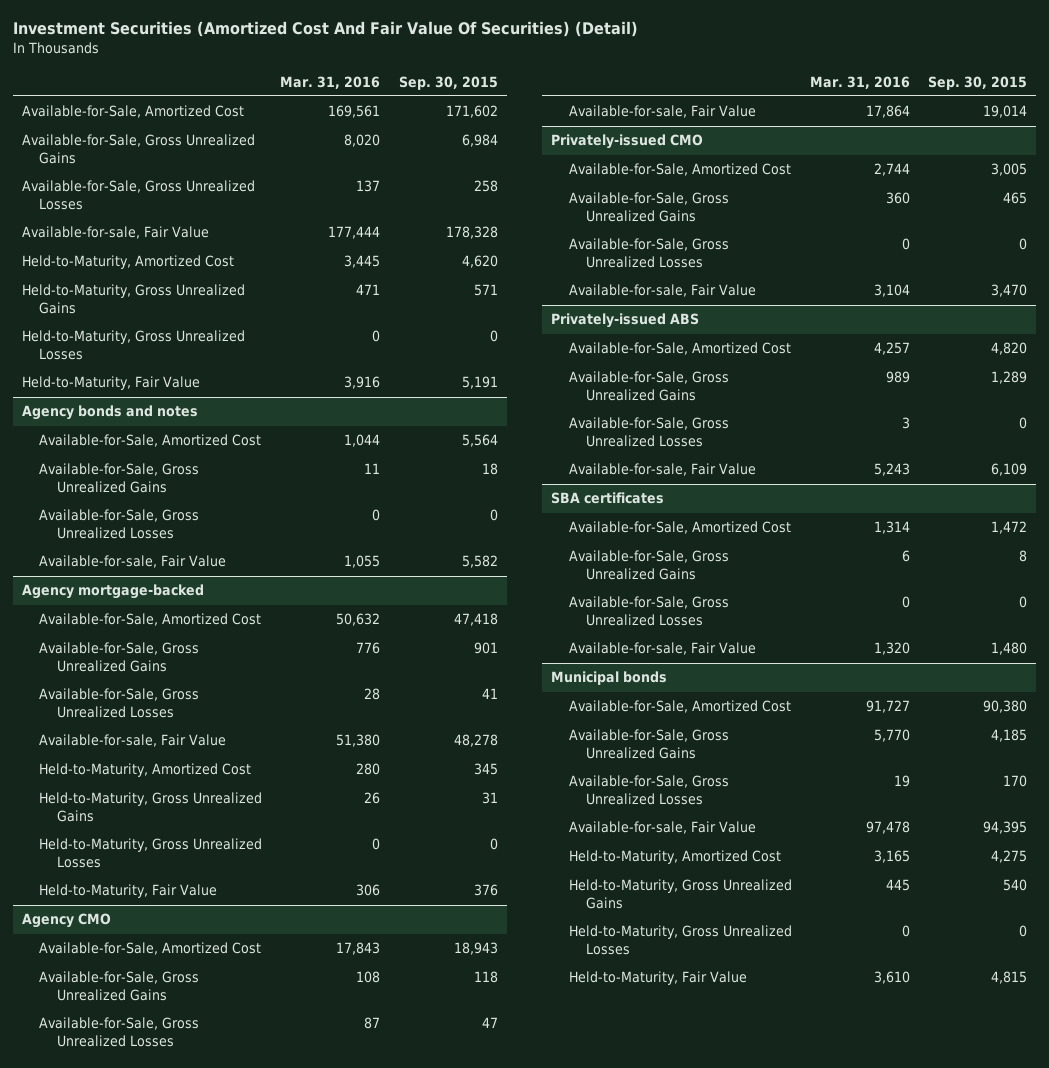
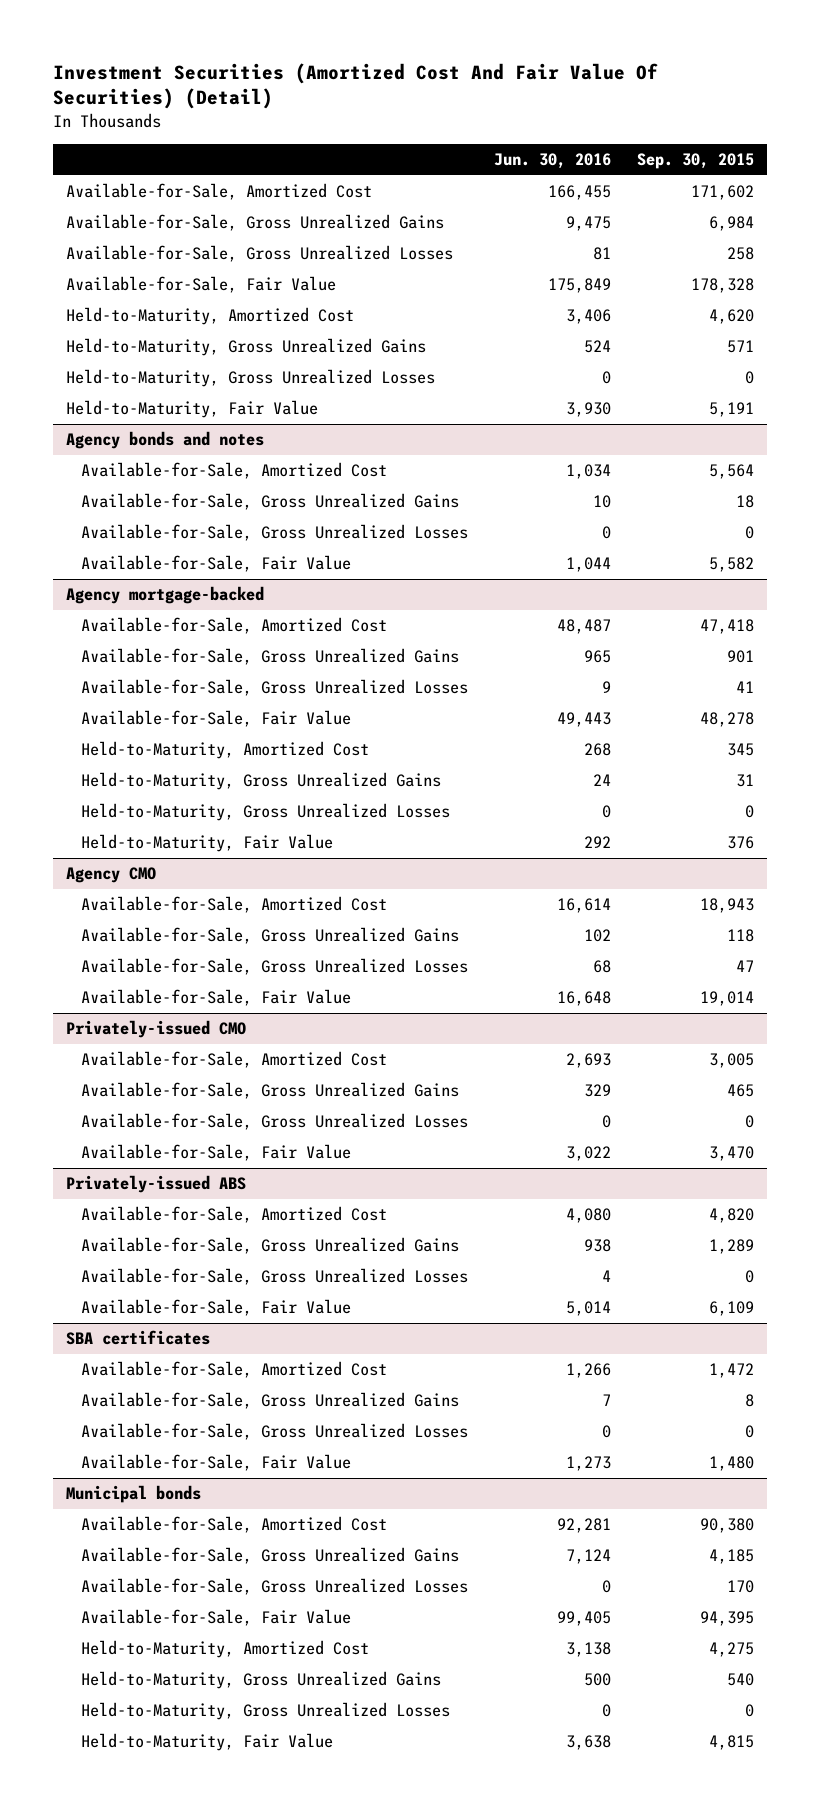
- | Mar. 31, 2016 | Sep. 30, 2015
+ | Jun. 30, 2016 | Sep. 30, 2015
- Available-for-sale, Fair Value | 177,444 | 178,328
+ Available-for-Sale, Fair Value | 175,849 | 178,328
@ Agency bonds and notes
- Available-for-sale, Fair Value | 1,055 | 5,582
+ Available-for-Sale, Fair Value | 1,044 | 5,582
@ Agency mortgage-backed
- Available-for-sale, Fair Value | 51,380 | 48,278
+ Available-for-Sale, Fair Value | 49,443 | 48,278
@ Agency CMO
- Available-for-sale, Fair Value | 17,864 | 19,014
+ Available-for-Sale, Fair Value | 16,648 | 19,014
@ Privately-issued CMO
- Available-for-sale, Fair Value | 3,104 | 3,470
+ Available-for-Sale, Fair Value | 3,022 | 3,470
@ Privately-issued ABS
- Available-for-sale, Fair Value | 5,243 | 6,109
+ Available-for-Sale, Fair Value | 5,014 | 6,109
@ SBA certificates
- Available-for-sale, Fair Value | 1,320 | 1,480
+ Available-for-Sale, Fair Value | 1,273 | 1,480
@ Municipal bonds
- Available-for-sale, Fair Value | 97,478 | 94,395
+ Available-for-Sale, Fair Value | 99,405 | 94,395

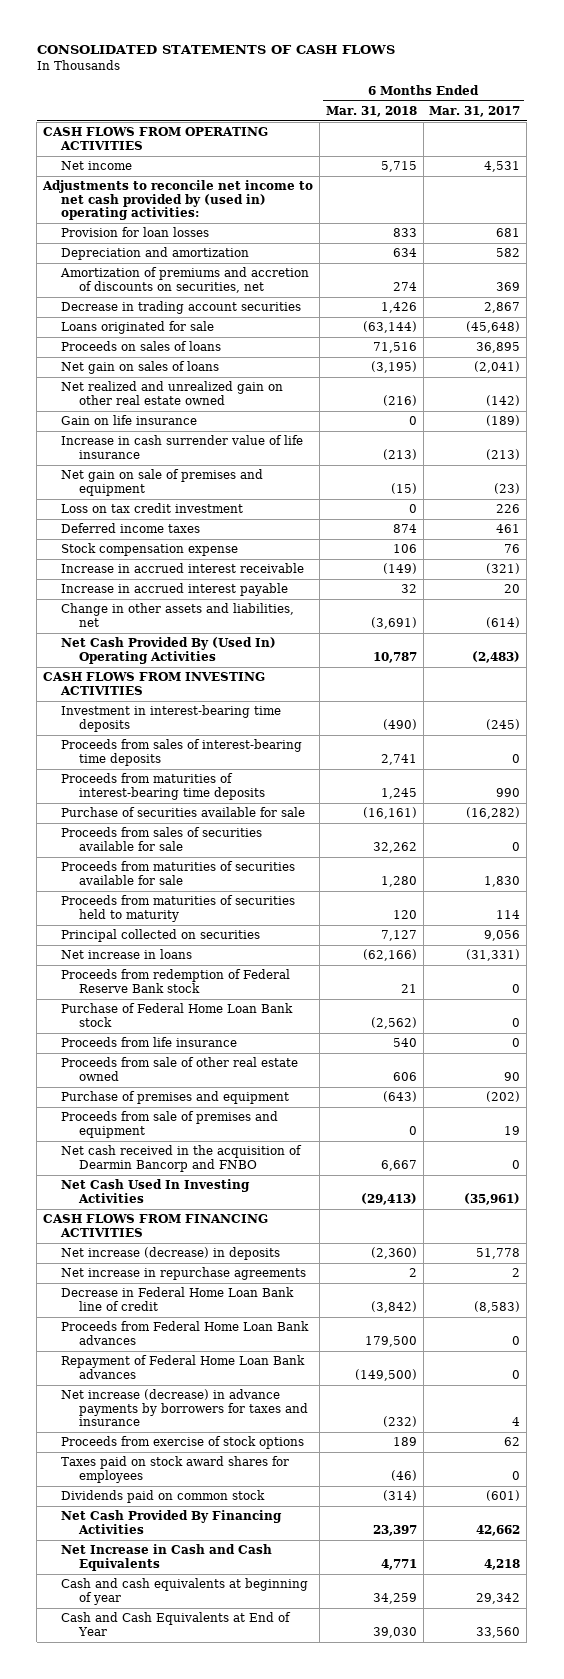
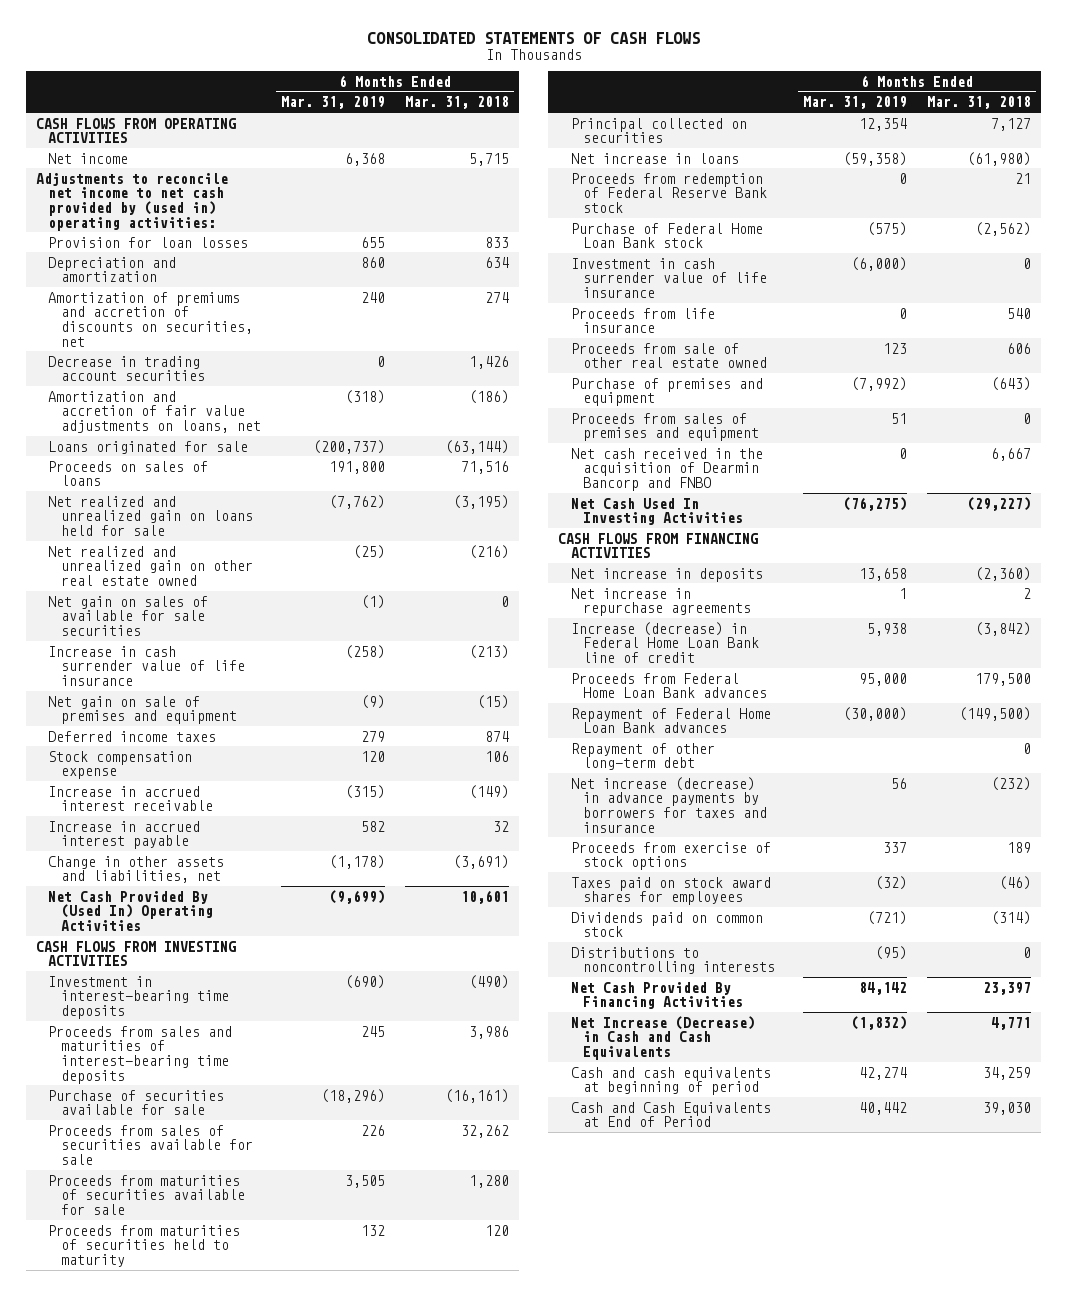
- | 6 Months Ended Mar. 31, 2018 | 6 Months Ended Mar. 31, 2017
+ | 6 Months Ended Mar. 31, 2019 | 6 Months Ended Mar. 31, 2018
+ Amortization and accretion of fair value adjustments on loans, net | (318) | (186)
- Net gain on sales of loans | (3,195) | (2,041)
+ Net realized and unrealized gain on loans held for sale | (7,762) | (3,195)
- Gain on life insurance | 0 | (189)
+ Net gain on sales of available for sale securities | (1) | 0
- Loss on tax credit investment | 0 | 226
- Net Cash Provided By (Used In) Operating Activities | 10,787 | (2,483)
+ Net Cash Provided By (Used In) Operating Activities | (9,699) | 10,601
- Proceeds from sales of interest-bearing time deposits | 2,741 | 0
- Proceeds from maturities of interest-bearing time deposits | 1,245 | 990
+ Proceeds from sales and maturities of interest-bearing time deposits | 245 | 3,986
- Net increase in loans | (62,166) | (31,331)
+ Net increase in loans | (59,358) | (61,980)
+ Investment in cash surrender value of life insurance | (6,000) | 0
- Proceeds from sale of premises and equipment | 0 | 19
+ Proceeds from sales of premises and equipment | 51 | 0
- Net Cash Used In Investing Activities | (29,413) | (35,961)
+ Net Cash Used In Investing Activities | (76,275) | (29,227)
- Net increase (decrease) in deposits | (2,360) | 51,778
+ Net increase in deposits | 13,658 | (2,360)
- Decrease in Federal Home Loan Bank line of credit | (3,842) | (8,583)
+ Increase (decrease) in Federal Home Loan Bank line of credit | 5,938 | (3,842)
+ Repayment of other long-term debt | | 0
+ Distributions to noncontrolling interests | (95) | 0
- Net Increase in Cash and Cash Equivalents | 4,771 | 4,218
- Cash and cash equivalents at beginning of year | 34,259 | 29,342
- Cash and Cash Equivalents at End of Year | 39,030 | 33,560
+ Net Increase (Decrease) in Cash and Cash Equivalents | (1,832) | 4,771
+ Cash and cash equivalents at beginning of period | 42,274 | 34,259
+ Cash and Cash Equivalents at End of Period | 40,442 | 39,030

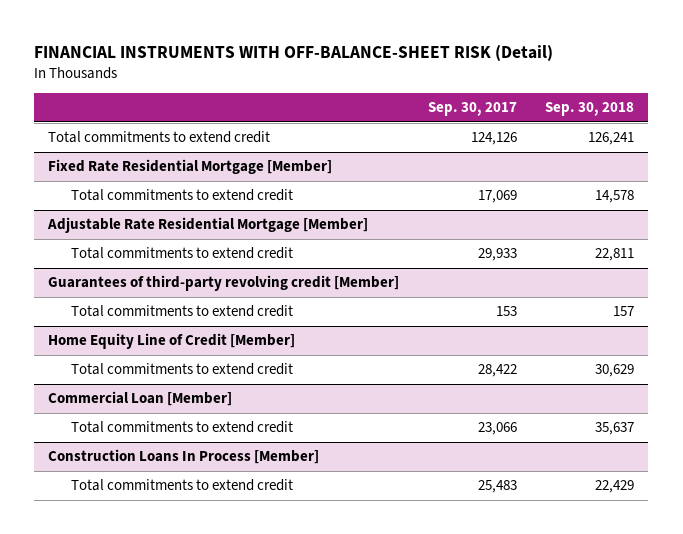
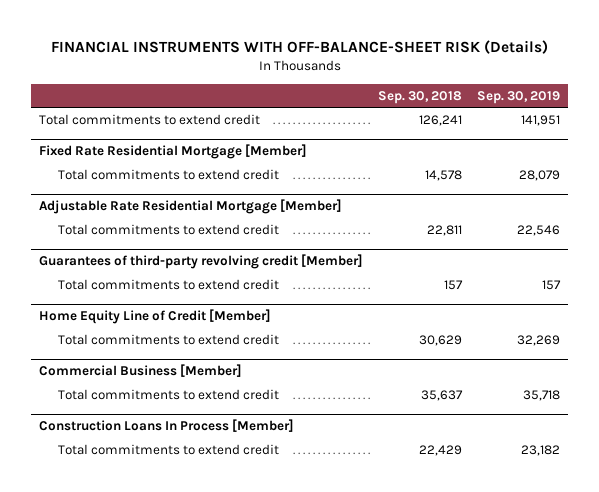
- FINANCIAL INSTRUMENTS WITH OFF-BALANCE-SHEET RISK (Detail)
+ FINANCIAL INSTRUMENTS WITH OFF-BALANCE-SHEET RISK (Details)
- | Sep. 30, 2017 | Sep. 30, 2018
+ | Sep. 30, 2018 | Sep. 30, 2019
- Commercial Loan [Member]
+ Commercial Business [Member]

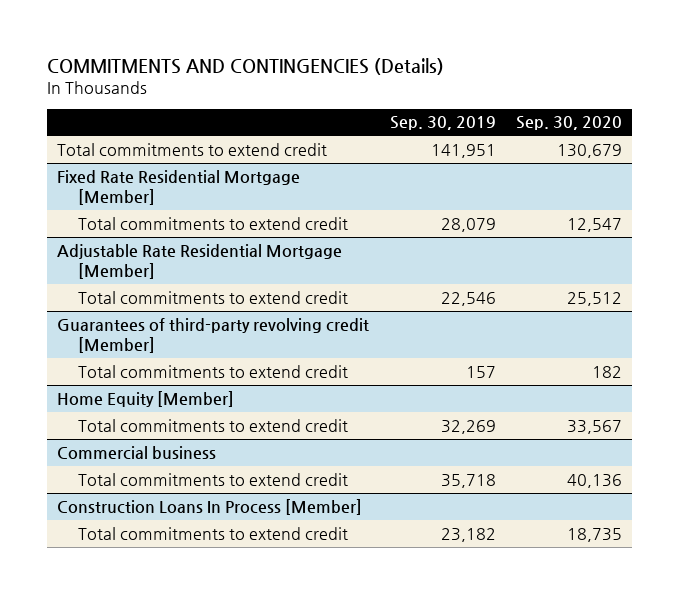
- FINANCIAL INSTRUMENTS WITH OFF-BALANCE-SHEET RISK (Details)
+ COMMITMENTS AND CONTINGENCIES (Details)
- | Sep. 30, 2018 | Sep. 30, 2019
+ | Sep. 30, 2019 | Sep. 30, 2020
- Home Equity Line of Credit [Member]
+ Home Equity [Member]
- Commercial Business [Member]
+ Commercial business

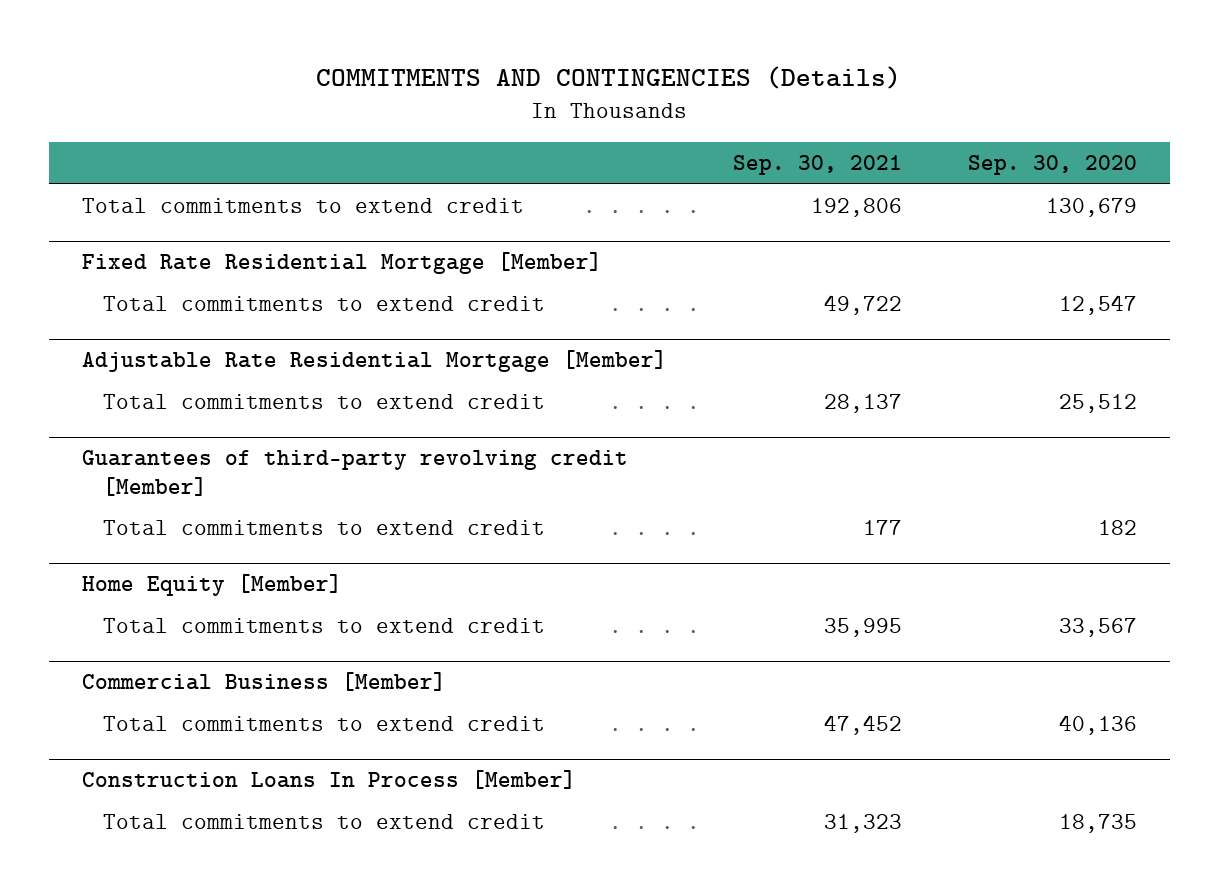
- | Sep. 30, 2019 | Sep. 30, 2020
+ | Sep. 30, 2021 | Sep. 30, 2020
- Commercial business
+ Commercial Business [Member]

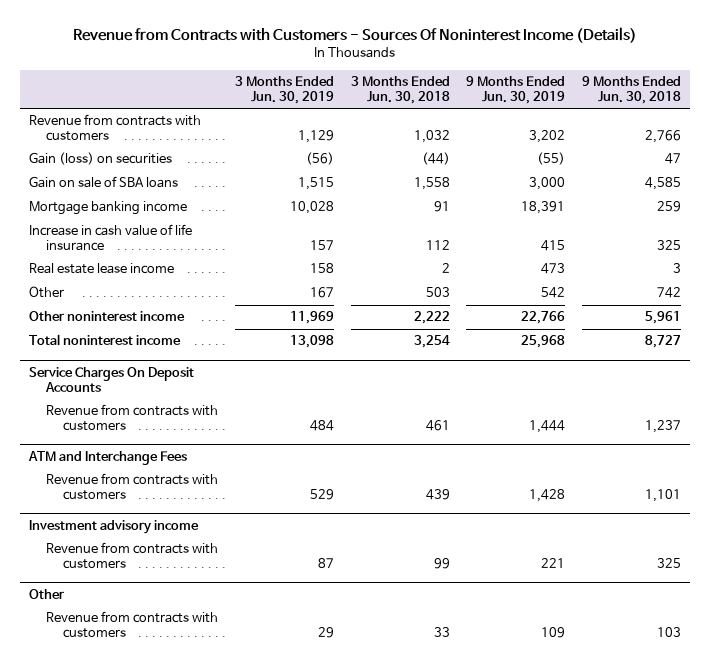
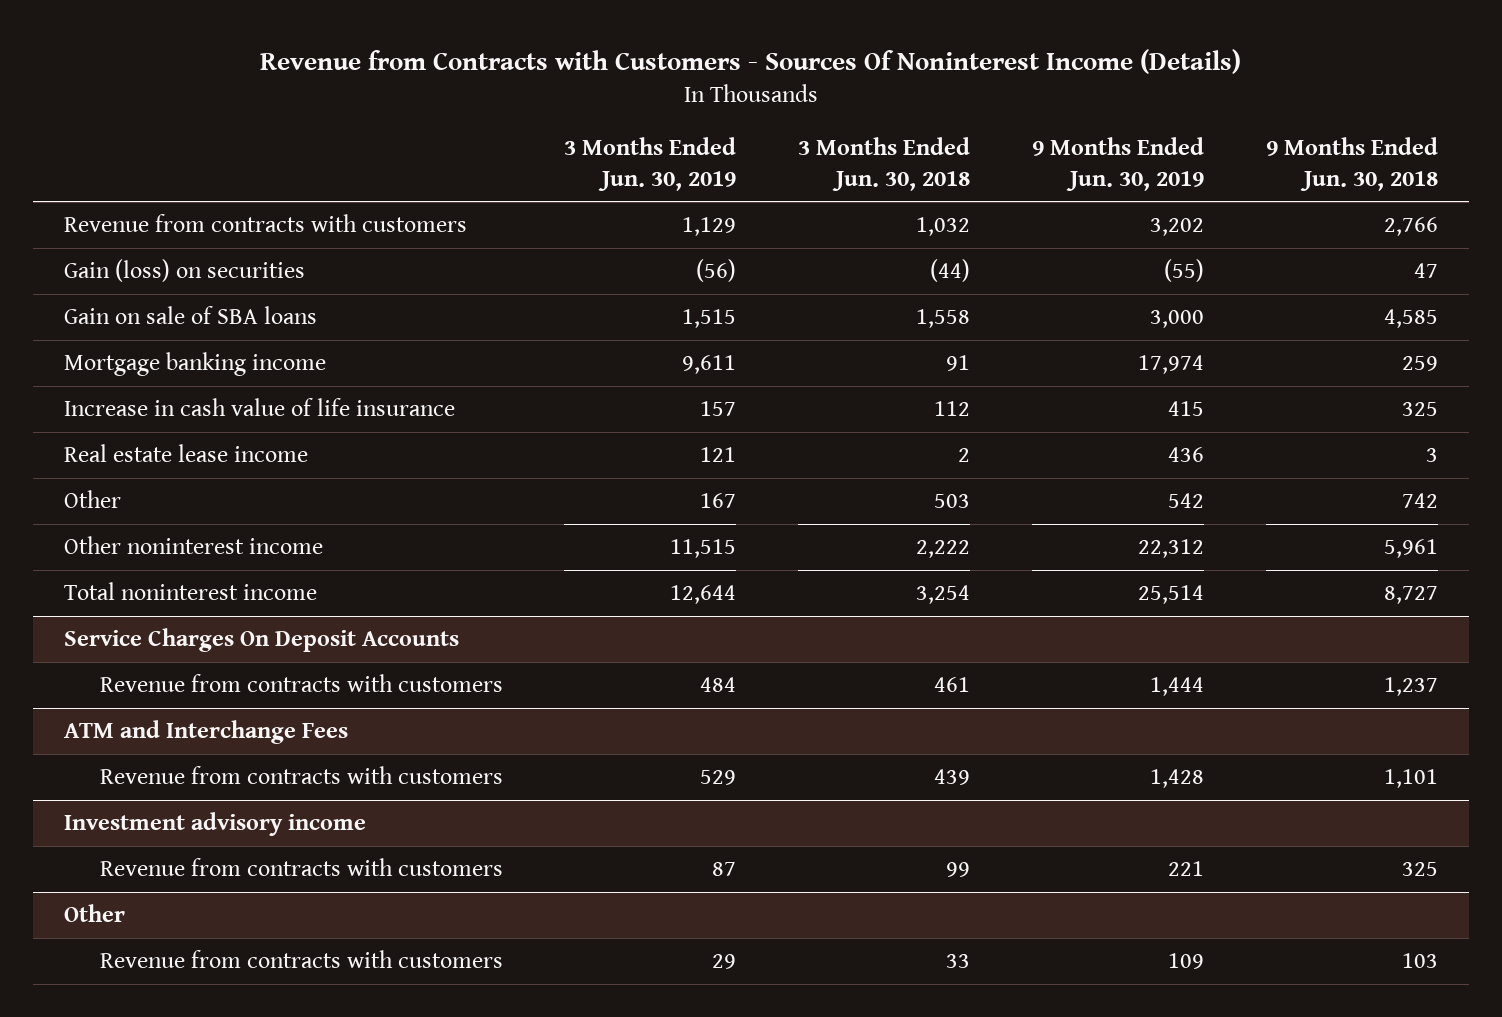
- Mortgage banking income | 10,028 | 91 | 18,391 | 259
+ Mortgage banking income | 9,611 | 91 | 17,974 | 259
- Real estate lease income | 158 | 2 | 473 | 3
+ Real estate lease income | 121 | 2 | 436 | 3
- Other noninterest income | 11,969 | 2,222 | 22,766 | 5,961
- Total noninterest income | 13,098 | 3,254 | 25,968 | 8,727
+ Other noninterest income | 11,515 | 2,222 | 22,312 | 5,961
+ Total noninterest income | 12,644 | 3,254 | 25,514 | 8,727

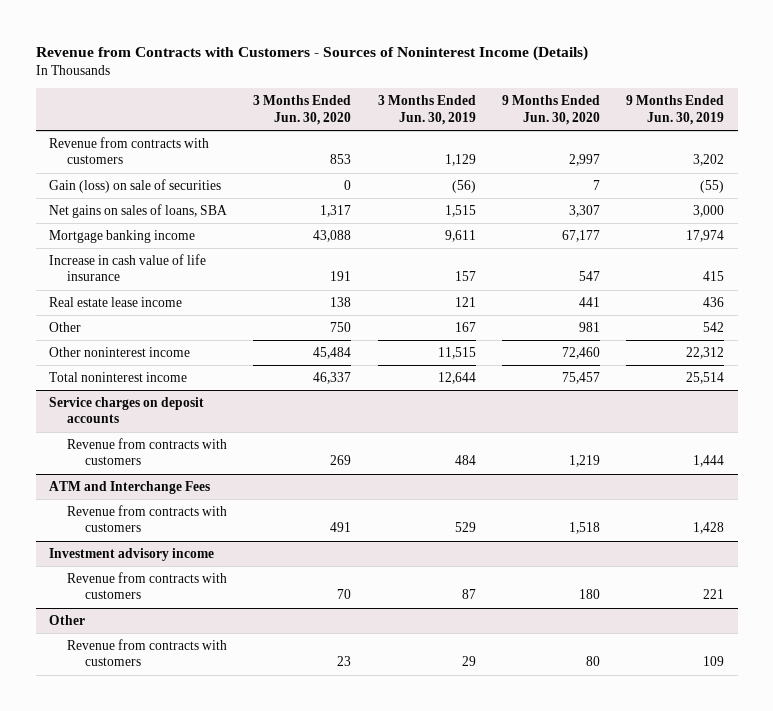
- Revenue from Contracts with Customers - Sources Of Noninterest Income (Details)
+ Revenue from Contracts with Customers - Sources of Noninterest Income (Details)
- | 3 Months Ended Jun. 30, 2019 | 3 Months Ended Jun. 30, 2018 | 9 Months Ended Jun. 30, 2019 | 9 Months Ended Jun. 30, 2018
+ | 3 Months Ended Jun. 30, 2020 | 3 Months Ended Jun. 30, 2019 | 9 Months Ended Jun. 30, 2020 | 9 Months Ended Jun. 30, 2019
- Gain (loss) on securities | (56) | (44) | (55) | 47
- Gain on sale of SBA loans | 1,515 | 1,558 | 3,000 | 4,585
+ Gain (loss) on sale of securities | 0 | (56) | 7 | (55)
+ Net gains on sales of loans, SBA | 1,317 | 1,515 | 3,307 | 3,000
- Service Charges On Deposit Accounts
+ Service charges on deposit accounts

